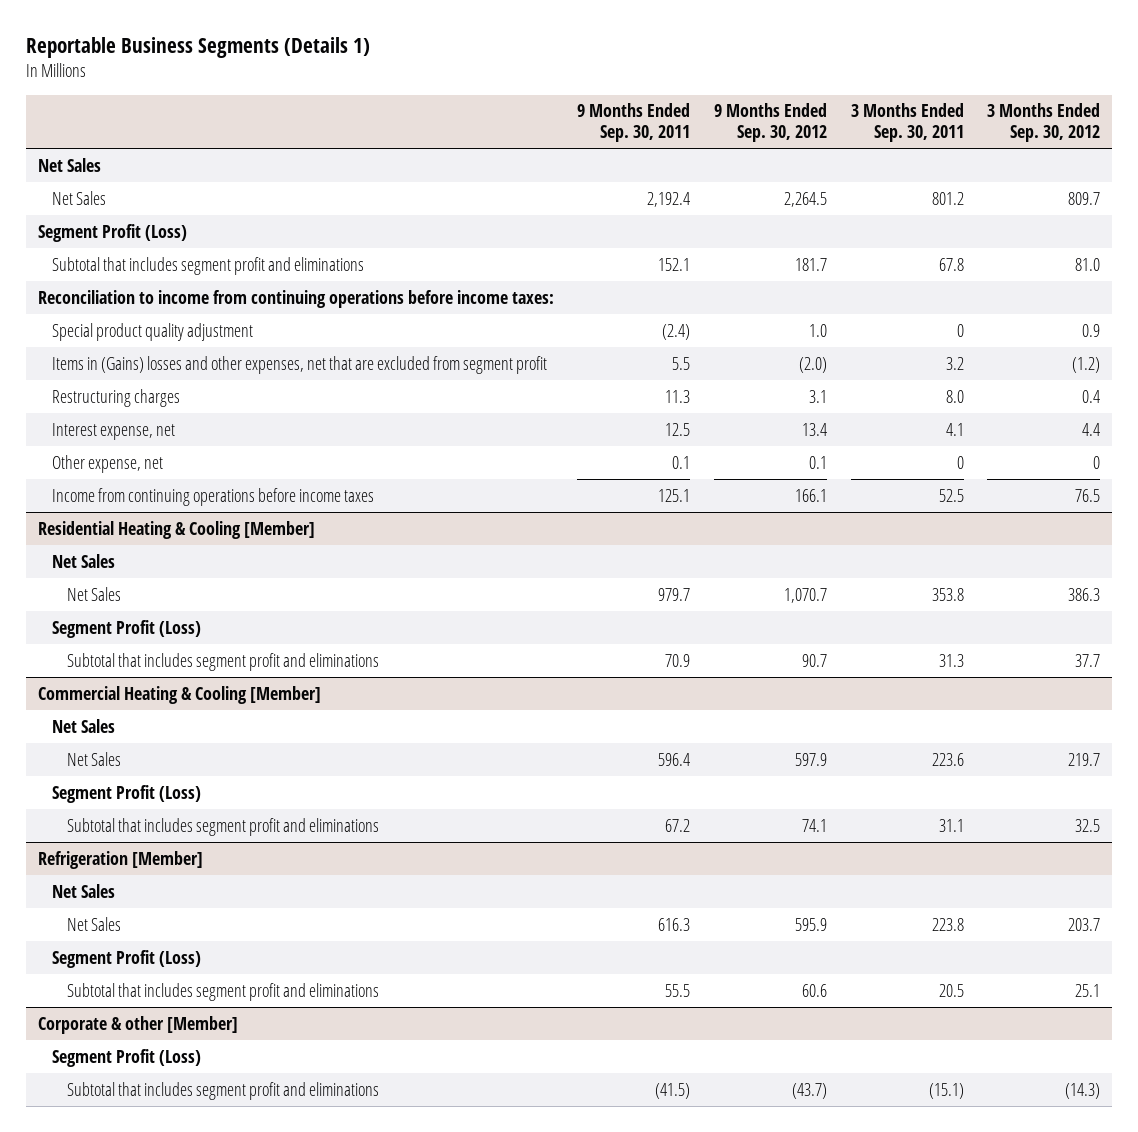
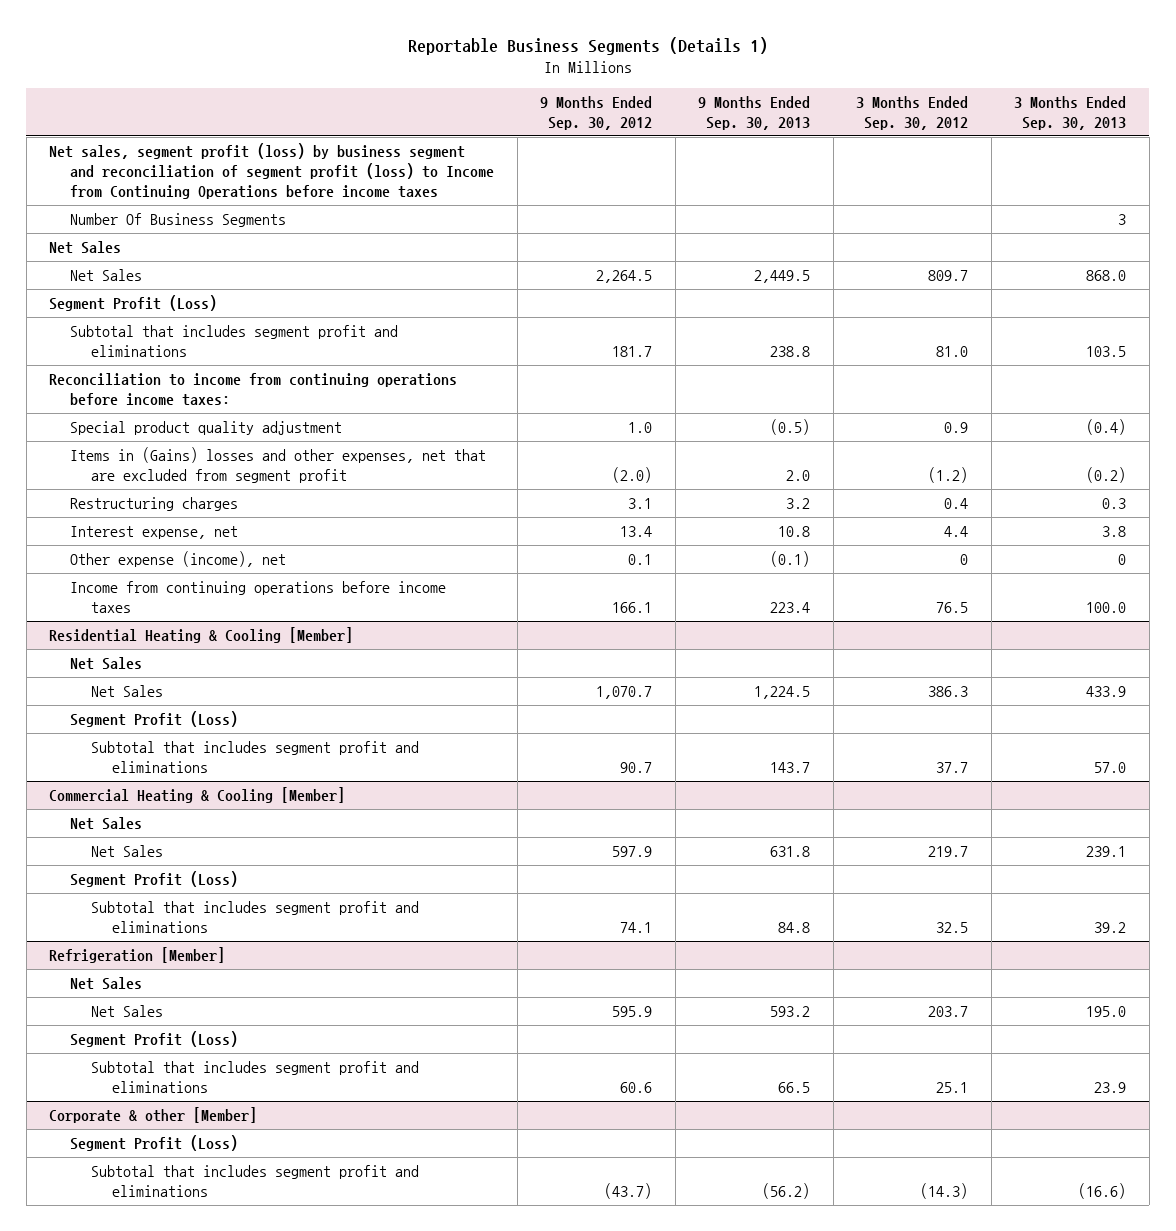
- | 9 Months Ended Sep. 30, 2011 | 9 Months Ended Sep. 30, 2012 | 3 Months Ended Sep. 30, 2011 | 3 Months Ended Sep. 30, 2012
+ | 9 Months Ended Sep. 30, 2012 | 9 Months Ended Sep. 30, 2013 | 3 Months Ended Sep. 30, 2012 | 3 Months Ended Sep. 30, 2013
+ Net sales, segment profit (loss) by business segment and reconciliation of segment profit (loss) to Income from Continuing Operations before income taxes
+ Number Of Business Segments | | | | 3
- Other expense, net | 0.1 | 0.1 | 0 | 0
+ Other expense (income), net | 0.1 | (0.1) | 0 | 0

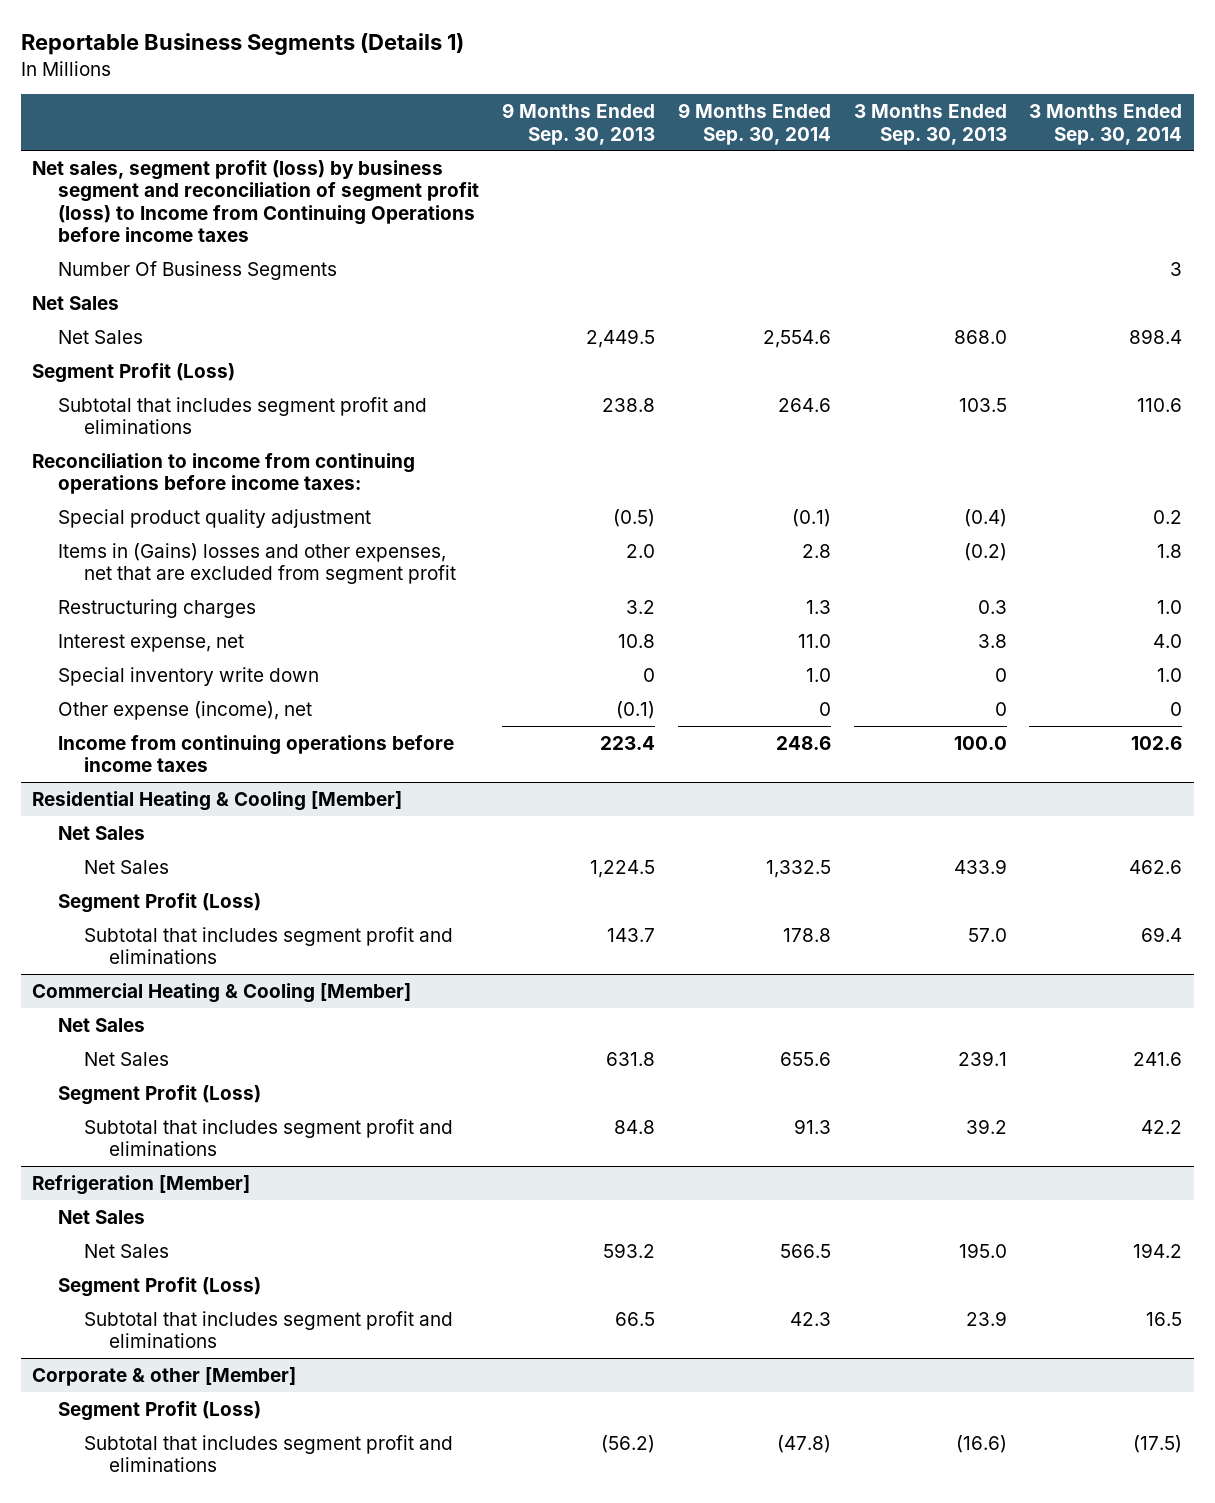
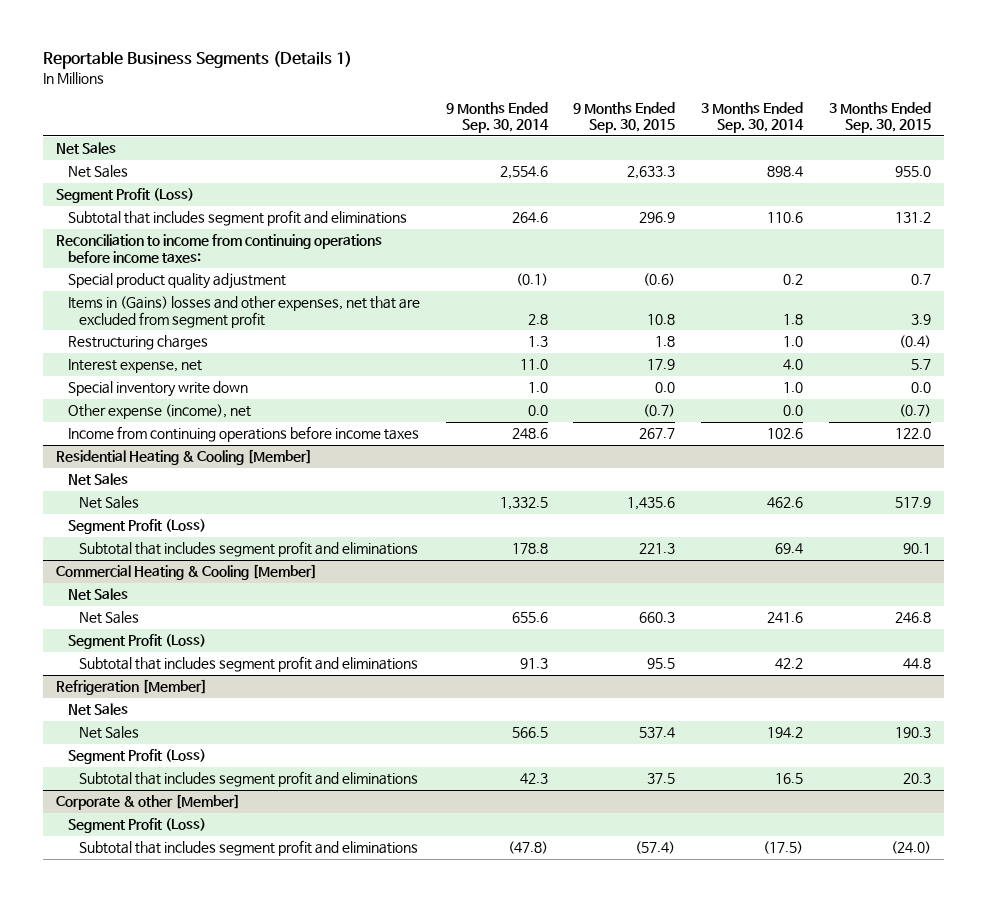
- | 9 Months Ended Sep. 30, 2013 | 9 Months Ended Sep. 30, 2014 | 3 Months Ended Sep. 30, 2013 | 3 Months Ended Sep. 30, 2014
+ | 9 Months Ended Sep. 30, 2014 | 9 Months Ended Sep. 30, 2015 | 3 Months Ended Sep. 30, 2014 | 3 Months Ended Sep. 30, 2015
- Net sales, segment profit (loss) by business segment and reconciliation of segment profit (loss) to Income from Continuing Operations before income taxes
- Number Of Business Segments | | | | 3
- Other expense (income), net | (0.1) | 0 | 0 | 0
+ Other expense (income), net | 0.0 | (0.7) | 0.0 | (0.7)

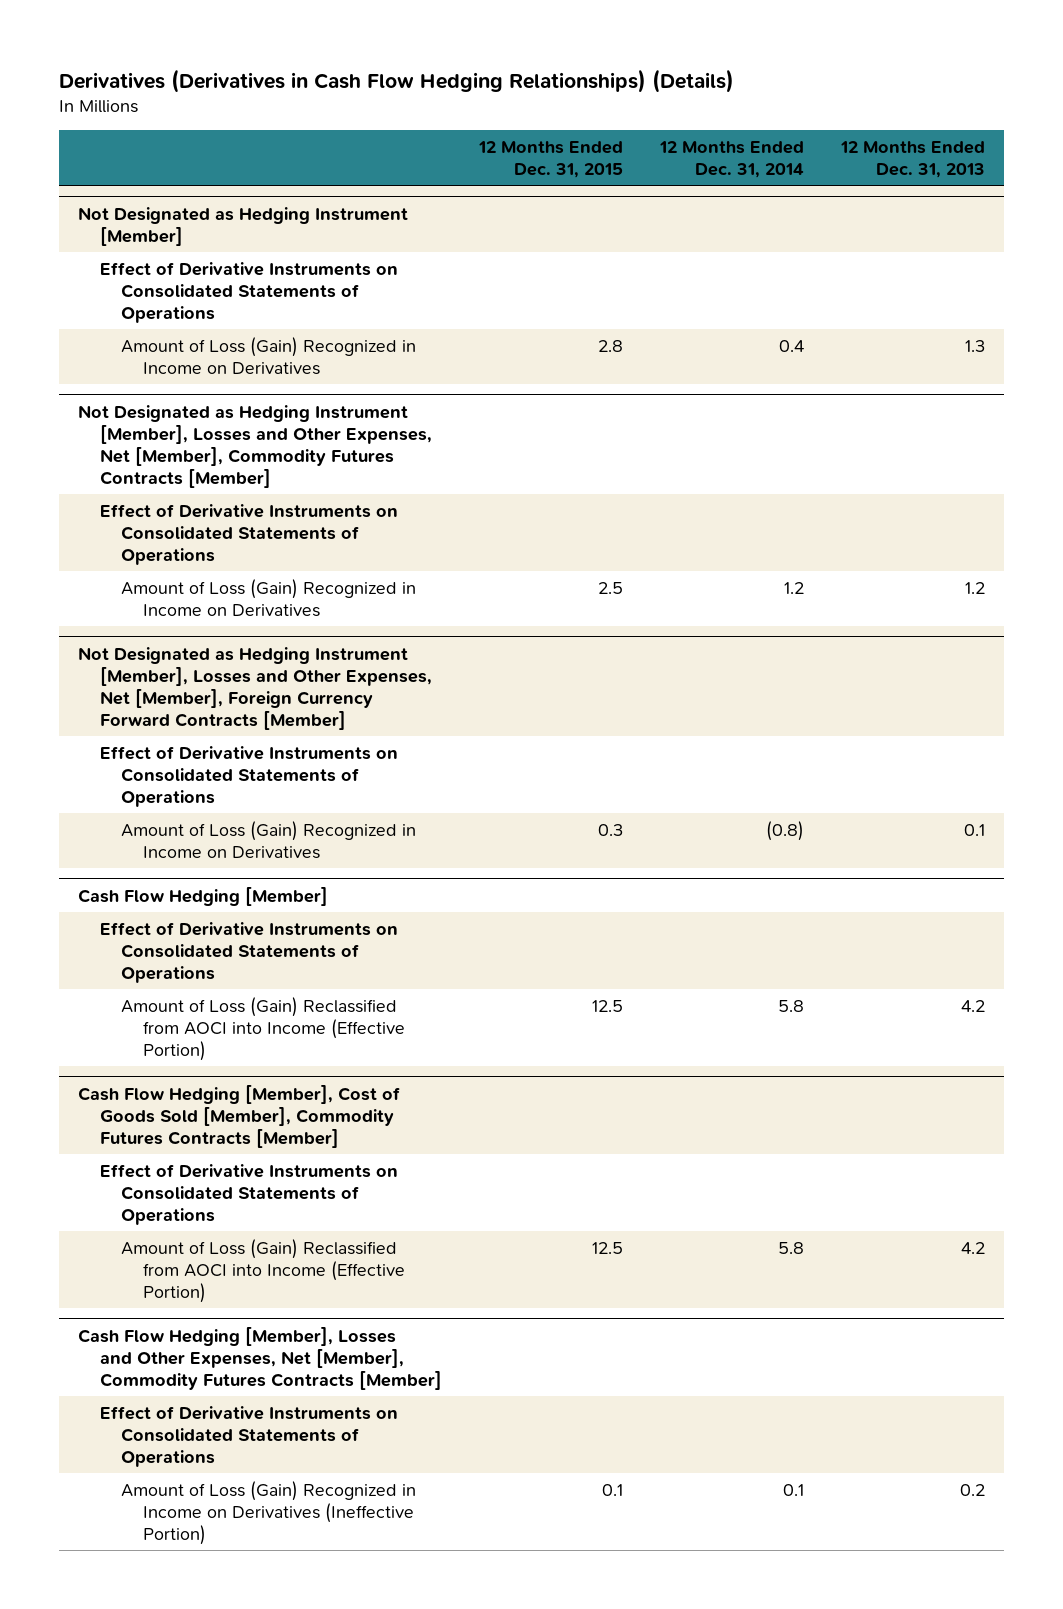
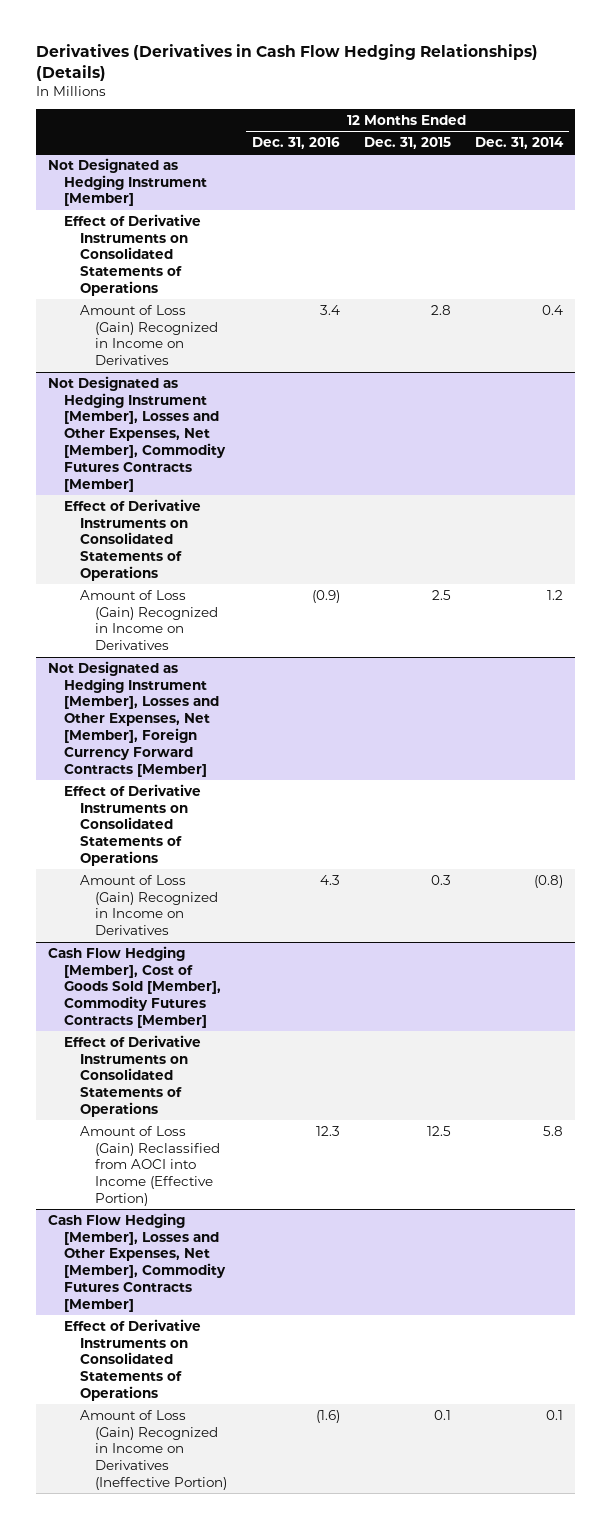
- | 12 Months Ended Dec. 31, 2015 | 12 Months Ended Dec. 31, 2014 | 12 Months Ended Dec. 31, 2013
+ | 12 Months Ended Dec. 31, 2016 | 12 Months Ended Dec. 31, 2015 | 12 Months Ended Dec. 31, 2014
- Cash Flow Hedging [Member]
- Effect of Derivative Instruments on Consolidated Statements of Operations
- Amount of Loss (Gain) Reclassified from AOCI into Income (Effective Portion) | 12.5 | 5.8 | 4.2

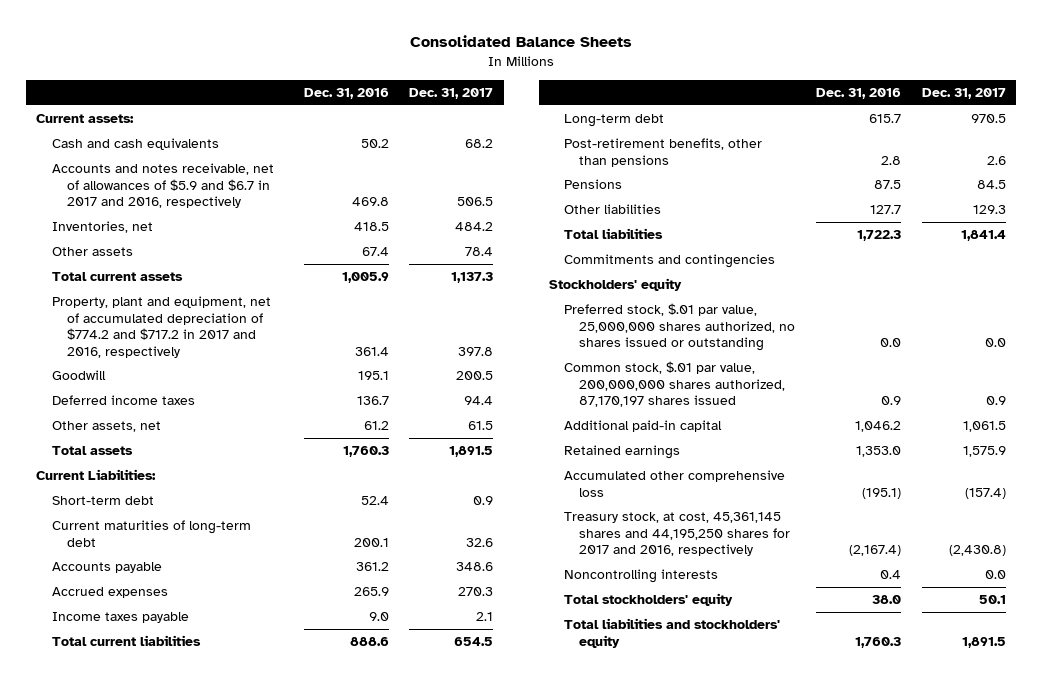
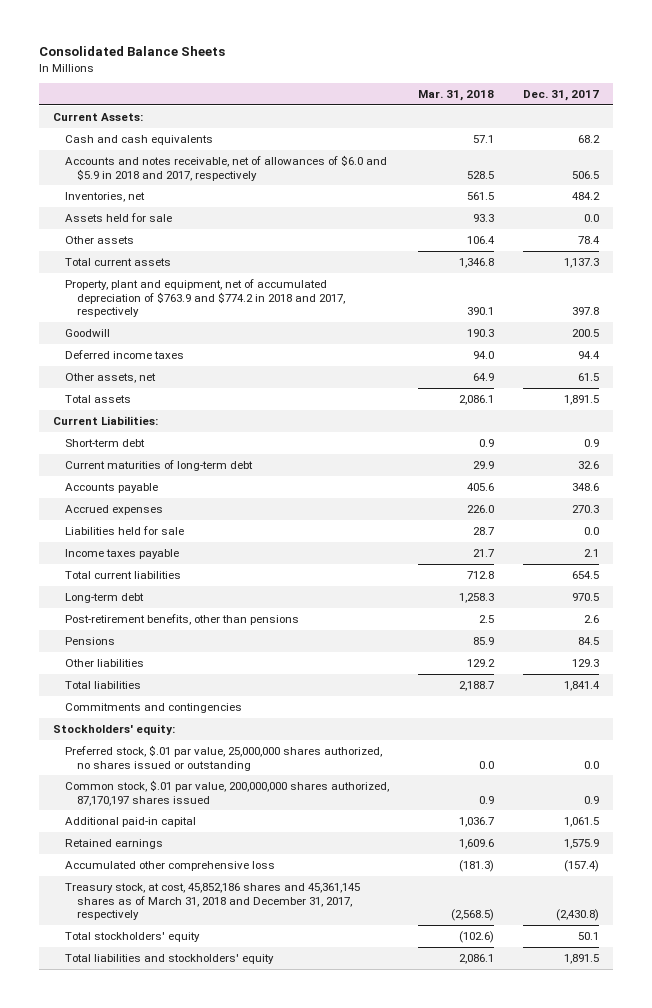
- | Dec. 31, 2016 | Dec. 31, 2017
+ | Mar. 31, 2018 | Dec. 31, 2017
- Current assets:
+ Current Assets:
- Accounts and notes receivable, net of allowances of $5.9 and $6.7 in 2017 and 2016, respectively | 469.8 | 506.5
+ Accounts and notes receivable, net of allowances of $6.0 and $5.9 in 2018 and 2017, respectively | 528.5 | 506.5
+ Assets held for sale | 93.3 | 0.0
- Property, plant and equipment, net of accumulated depreciation of $774.2 and $717.2 in 2017 and 2016, respectively | 361.4 | 397.8
+ Property, plant and equipment, net of accumulated depreciation of $763.9 and $774.2 in 2018 and 2017, respectively | 390.1 | 397.8
+ Liabilities held for sale | 28.7 | 0.0
- Stockholders' equity
+ Stockholders' equity:
- Treasury stock, at cost, 45,361,145 shares and 44,195,250 shares for 2017 and 2016, respectively | (2,167.4) | (2,430.8)
- Noncontrolling interests | 0.4 | 0.0
+ Treasury stock, at cost, 45,852,186 shares and 45,361,145 shares as of March 31, 2018 and December 31, 2017, respectively | (2,568.5) | (2,430.8)

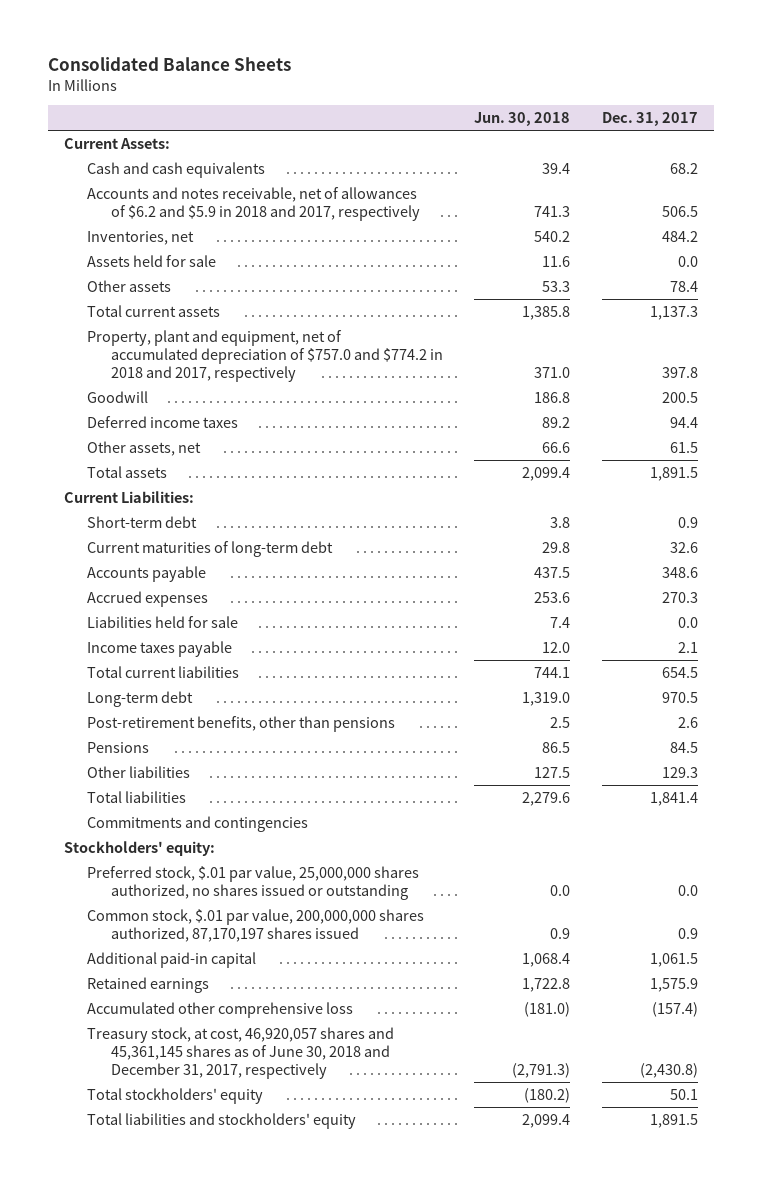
- | Mar. 31, 2018 | Dec. 31, 2017
+ | Jun. 30, 2018 | Dec. 31, 2017
- Accounts and notes receivable, net of allowances of $6.0 and $5.9 in 2018 and 2017, respectively | 528.5 | 506.5
+ Accounts and notes receivable, net of allowances of $6.2 and $5.9 in 2018 and 2017, respectively | 741.3 | 506.5
- Property, plant and equipment, net of accumulated depreciation of $763.9 and $774.2 in 2018 and 2017, respectively | 390.1 | 397.8
+ Property, plant and equipment, net of accumulated depreciation of $757.0 and $774.2 in 2018 and 2017, respectively | 371.0 | 397.8
- Treasury stock, at cost, 45,852,186 shares and 45,361,145 shares as of March 31, 2018 and December 31, 2017, respectively | (2,568.5) | (2,430.8)
+ Treasury stock, at cost, 46,920,057 shares and 45,361,145 shares as of June 30, 2018 and December 31, 2017, respectively | (2,791.3) | (2,430.8)

